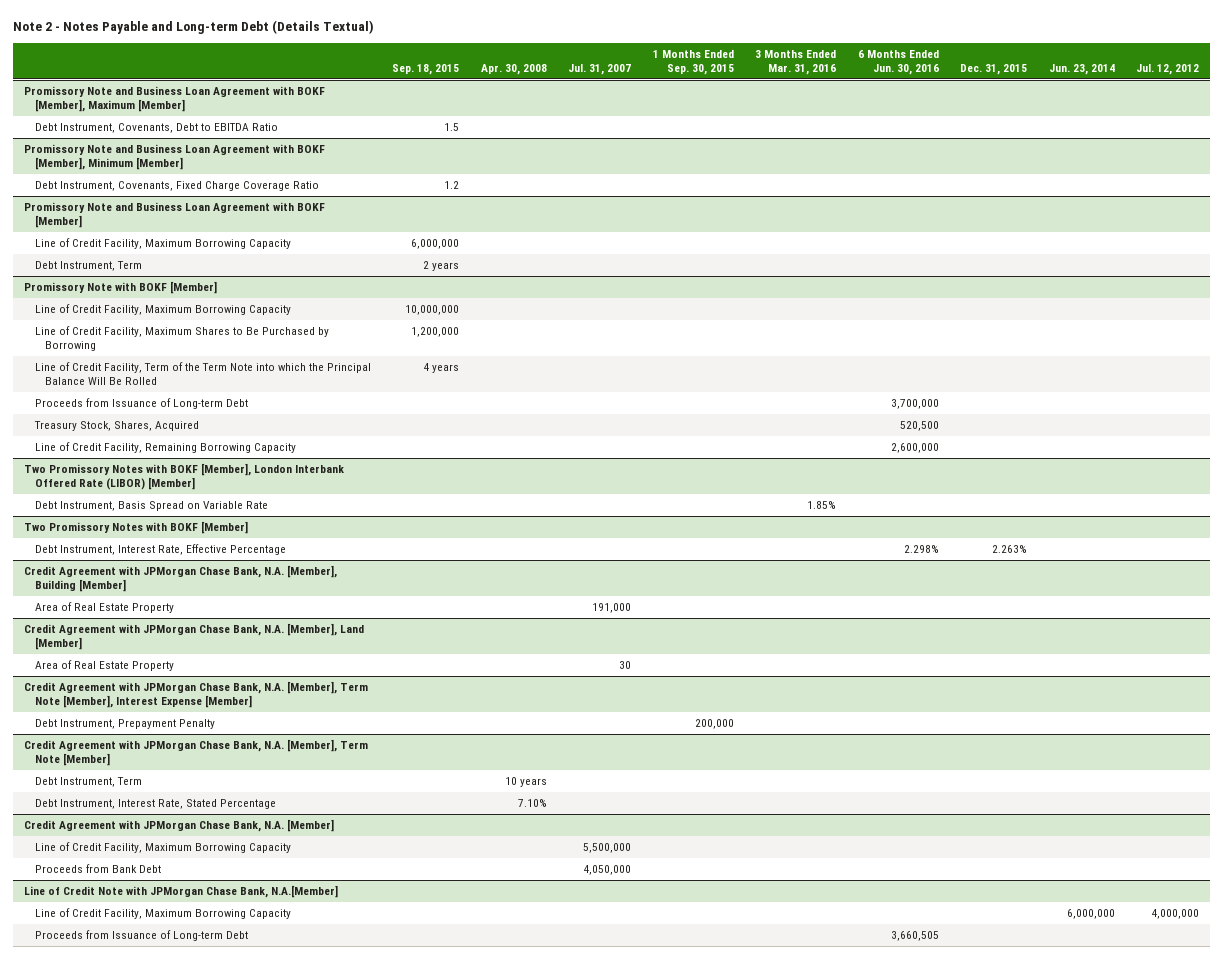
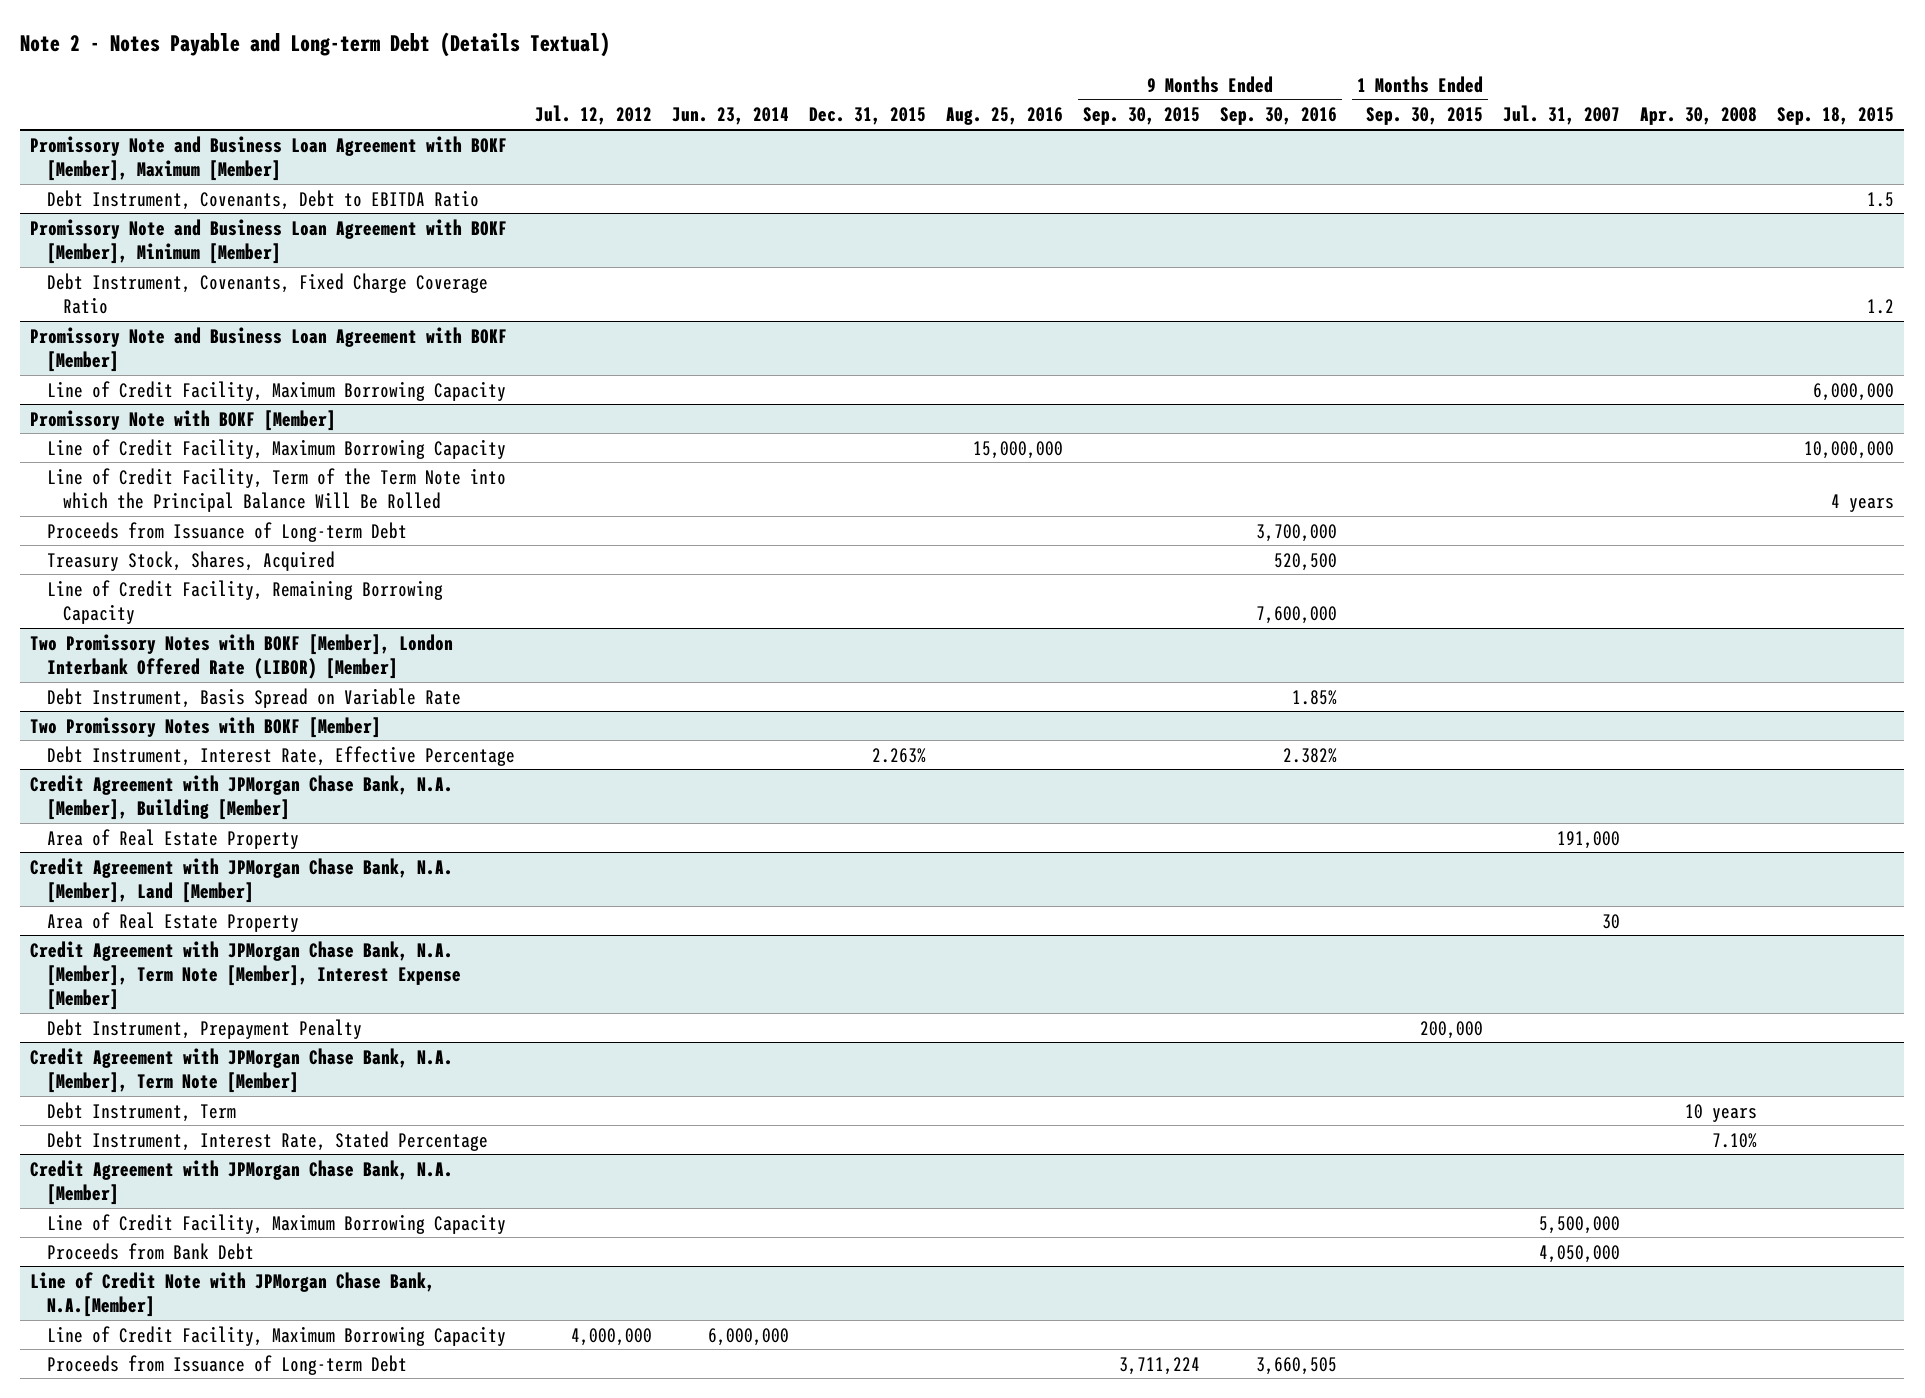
- | Sep. 18, 2015 | Apr. 30, 2008 | Jul. 31, 2007 | 1 Months Ended Sep. 30, 2015 | 3 Months Ended Mar. 31, 2016 | 6 Months Ended Jun. 30, 2016 | Dec. 31, 2015 | Jun. 23, 2014 | Jul. 12, 2012
+ | Jul. 12, 2012 | Jun. 23, 2014 | Dec. 31, 2015 | Aug. 25, 2016 | 9 Months Ended Sep. 30, 2015 | 9 Months Ended Sep. 30, 2016 | 1 Months Ended Sep. 30, 2015 | Jul. 31, 2007 | Apr. 30, 2008 | Sep. 18, 2015
@ Promissory Note and Business Loan Agreement with BOKF [Member]
- Debt Instrument, Term | 2 years | | | | | | | |
@ Promissory Note with BOKF [Member]
- Line of Credit Facility, Maximum Shares to Be Purchased by Borrowing | 1,200,000 | | | | | | | |

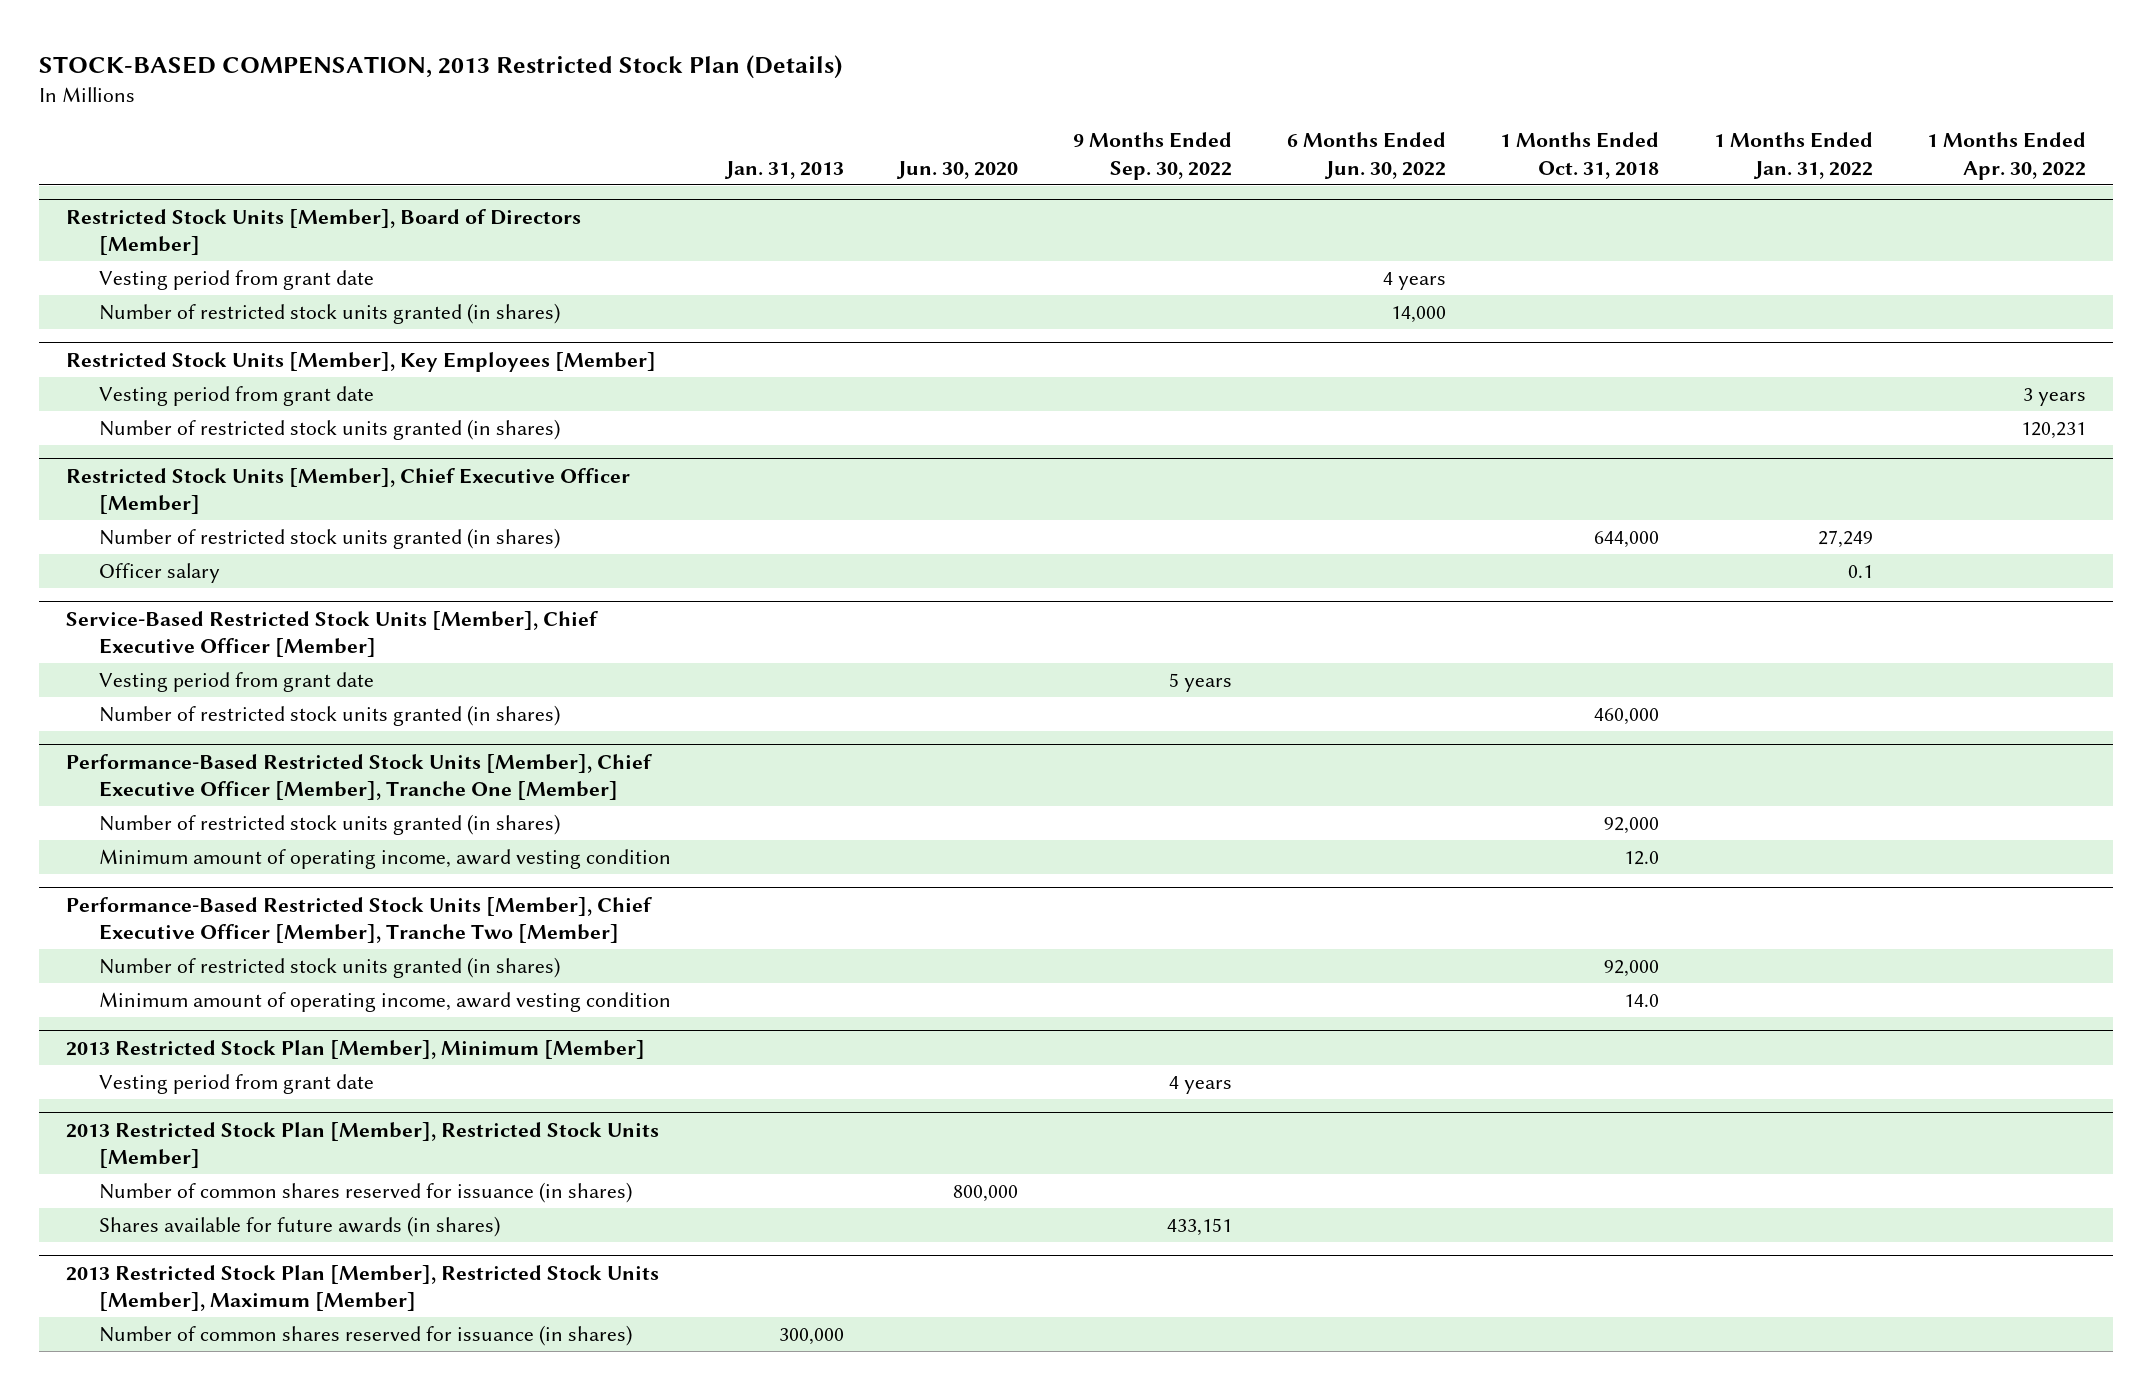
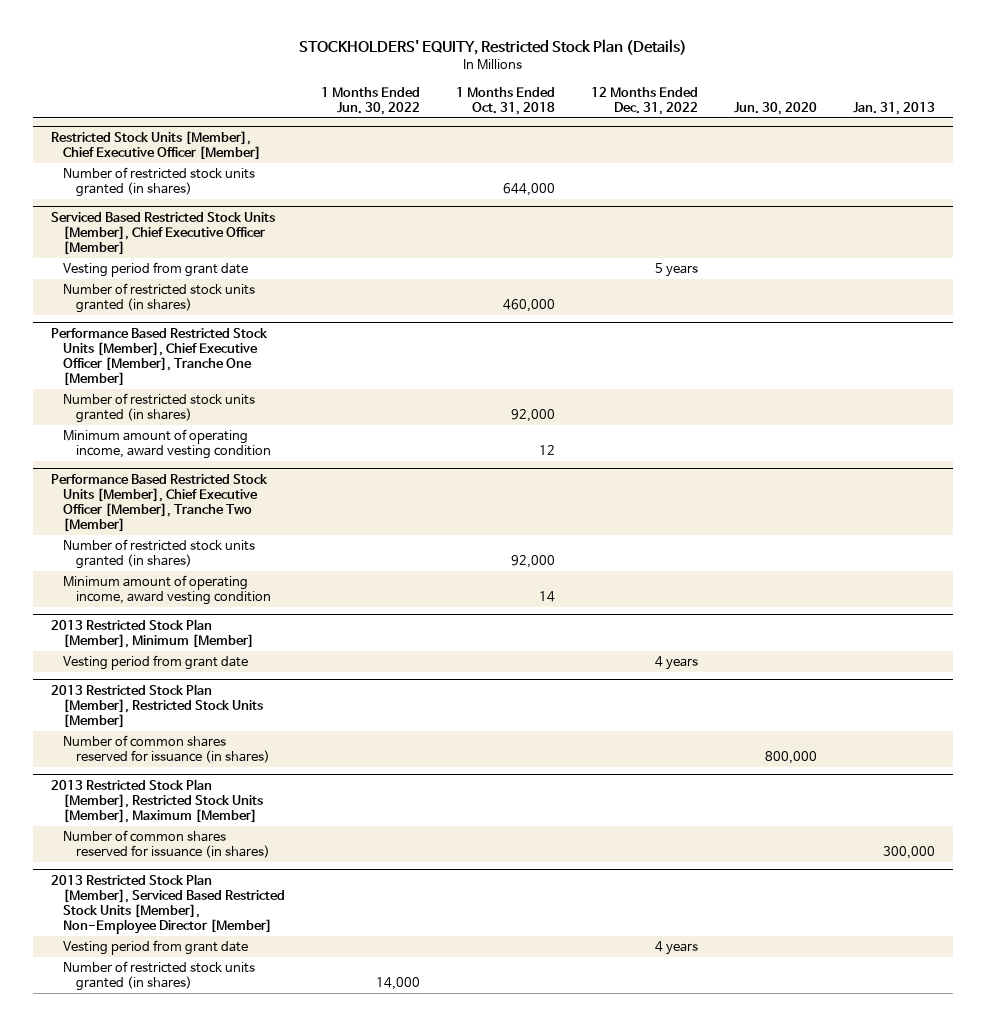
- STOCK-BASED COMPENSATION, 2013 Restricted Stock Plan (Details)
+ STOCKHOLDERS' EQUITY, Restricted Stock Plan (Details)
- | Jan. 31, 2013 | Jun. 30, 2020 | 9 Months Ended Sep. 30, 2022 | 6 Months Ended Jun. 30, 2022 | 1 Months Ended Oct. 31, 2018 | 1 Months Ended Jan. 31, 2022 | 1 Months Ended Apr. 30, 2022
+ | 1 Months Ended Jun. 30, 2022 | 1 Months Ended Oct. 31, 2018 | 12 Months Ended Dec. 31, 2022 | Jun. 30, 2020 | Jan. 31, 2013
- Restricted Stock Units [Member], Board of Directors [Member]
- Vesting period from grant date | | | | 4 years | | |
- Number of restricted stock units granted (in shares) | | | | 14,000 | | |
- Restricted Stock Units [Member], Key Employees [Member]
- Vesting period from grant date | | | | | | | 3 years
- Number of restricted stock units granted (in shares) | | | | | | | 120,231
@ Restricted Stock Units [Member], Chief Executive Officer [Member]
- Officer salary | | | | | | 0.1 |
- Service-Based Restricted Stock Units [Member], Chief Executive Officer [Member]
+ Serviced Based Restricted Stock Units [Member], Chief Executive Officer [Member]
- Performance-Based Restricted Stock Units [Member], Chief Executive Officer [Member], Tranche One [Member]
+ Performance Based Restricted Stock Units [Member], Chief Executive Officer [Member], Tranche One [Member]
- Minimum amount of operating income, award vesting condition | | | | | 12.0 | |
- Performance-Based Restricted Stock Units [Member], Chief Executive Officer [Member], Tranche Two [Member]
+ Minimum amount of operating income, award vesting condition | | 12 | | |
+ Performance Based Restricted Stock Units [Member], Chief Executive Officer [Member], Tranche Two [Member]
- Minimum amount of operating income, award vesting condition | | | | | 14.0 | |
+ Minimum amount of operating income, award vesting condition | | 14 | | |
@ 2013 Restricted Stock Plan [Member], Restricted Stock Units [Member]
- Shares available for future awards (in shares) | | | 433,151 | | | |
+ 2013 Restricted Stock Plan [Member], Serviced Based Restricted Stock Units [Member], Non-Employee Director [Member]
+ Vesting period from grant date | | | 4 years | |
+ Number of restricted stock units granted (in shares) | 14,000 | | | |

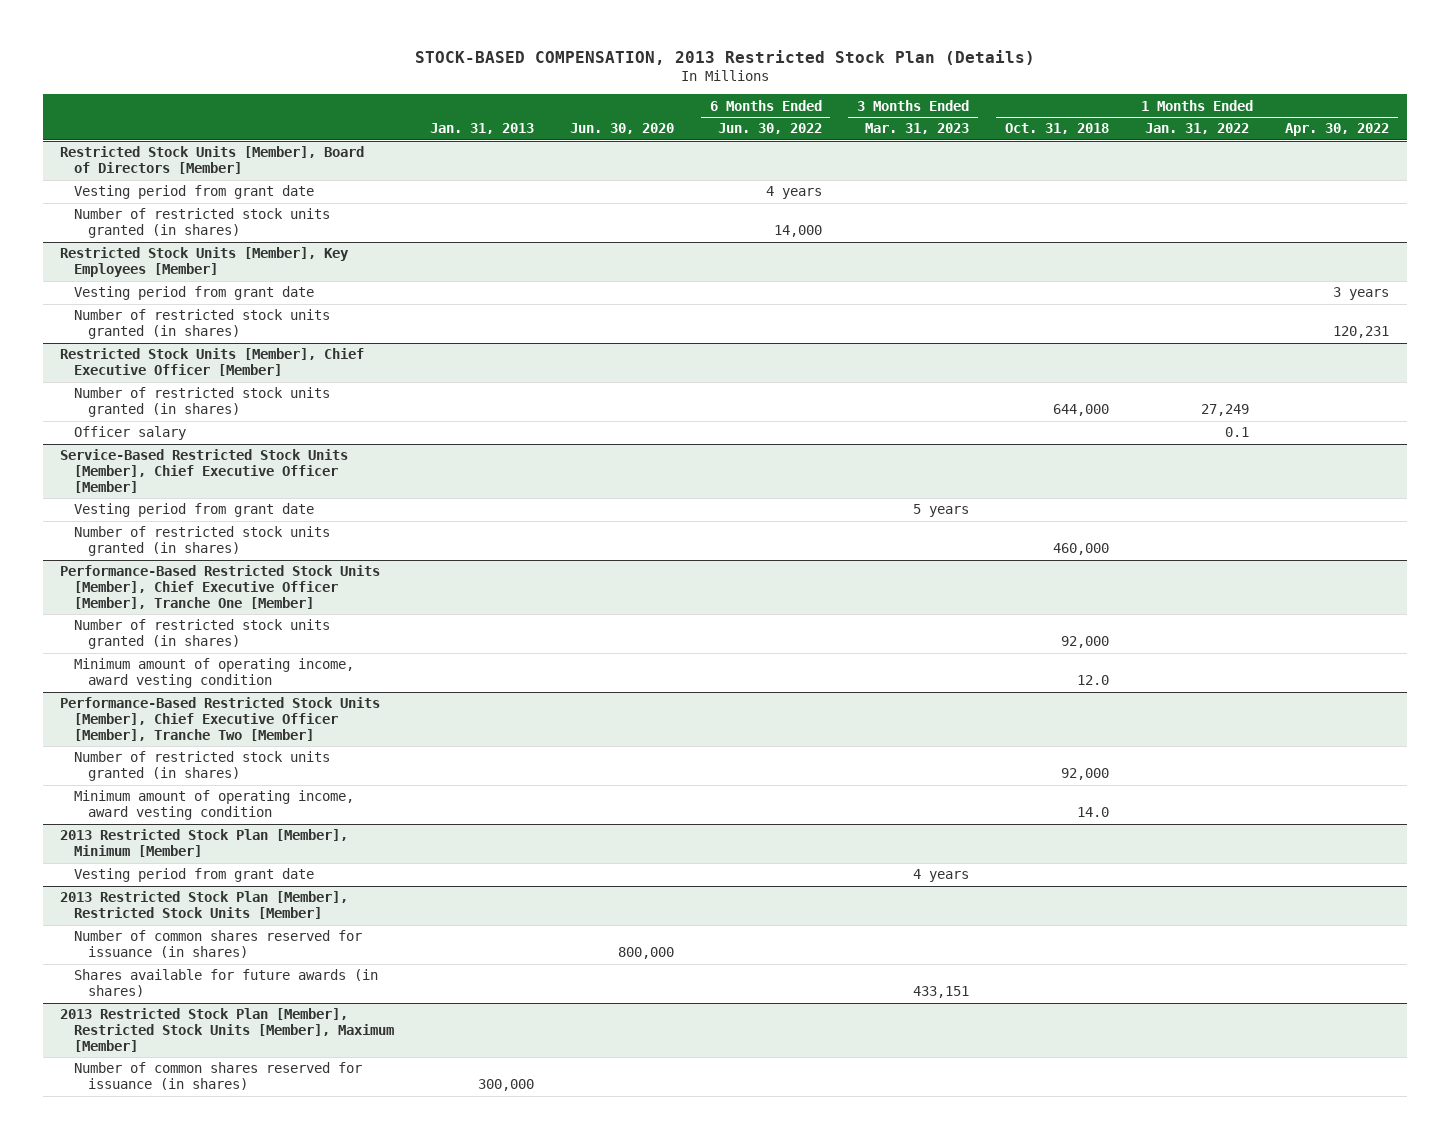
- STOCKHOLDERS' EQUITY, Restricted Stock Plan (Details)
+ STOCK-BASED COMPENSATION, 2013 Restricted Stock Plan (Details)
- | 1 Months Ended Jun. 30, 2022 | 1 Months Ended Oct. 31, 2018 | 12 Months Ended Dec. 31, 2022 | Jun. 30, 2020 | Jan. 31, 2013
+ | Jan. 31, 2013 | Jun. 30, 2020 | 6 Months Ended Jun. 30, 2022 | 3 Months Ended Mar. 31, 2023 | 1 Months Ended Oct. 31, 2018 | 1 Months Ended Jan. 31, 2022 | 1 Months Ended Apr. 30, 2022
+ Restricted Stock Units [Member], Board of Directors [Member]
+ Vesting period from grant date | | | 4 years | | | |
+ Number of restricted stock units granted (in shares) | | | 14,000 | | | |
+ Restricted Stock Units [Member], Key Employees [Member]
+ Vesting period from grant date | | | | | | | 3 years
+ Number of restricted stock units granted (in shares) | | | | | | | 120,231
- Serviced Based Restricted Stock Units [Member], Chief Executive Officer [Member]
@ Restricted Stock Units [Member], Chief Executive Officer [Member]
+ Officer salary | | | | | | 0.1 |
+ Service-Based Restricted Stock Units [Member], Chief Executive Officer [Member]
- Performance Based Restricted Stock Units [Member], Chief Executive Officer [Member], Tranche One [Member]
+ Performance-Based Restricted Stock Units [Member], Chief Executive Officer [Member], Tranche One [Member]
- Minimum amount of operating income, award vesting condition | | 12 | | |
- Performance Based Restricted Stock Units [Member], Chief Executive Officer [Member], Tranche Two [Member]
+ Minimum amount of operating income, award vesting condition | | | | | 12.0 | |
+ Performance-Based Restricted Stock Units [Member], Chief Executive Officer [Member], Tranche Two [Member]
- Minimum amount of operating income, award vesting condition | | 14 | | |
+ Minimum amount of operating income, award vesting condition | | | | | 14.0 | |
@ 2013 Restricted Stock Plan [Member], Restricted Stock Units [Member]
+ Shares available for future awards (in shares) | | | | 433,151 | | |
- 2013 Restricted Stock Plan [Member], Serviced Based Restricted Stock Units [Member], Non-Employee Director [Member]
- Vesting period from grant date | | | 4 years | |
- Number of restricted stock units granted (in shares) | 14,000 | | | |

